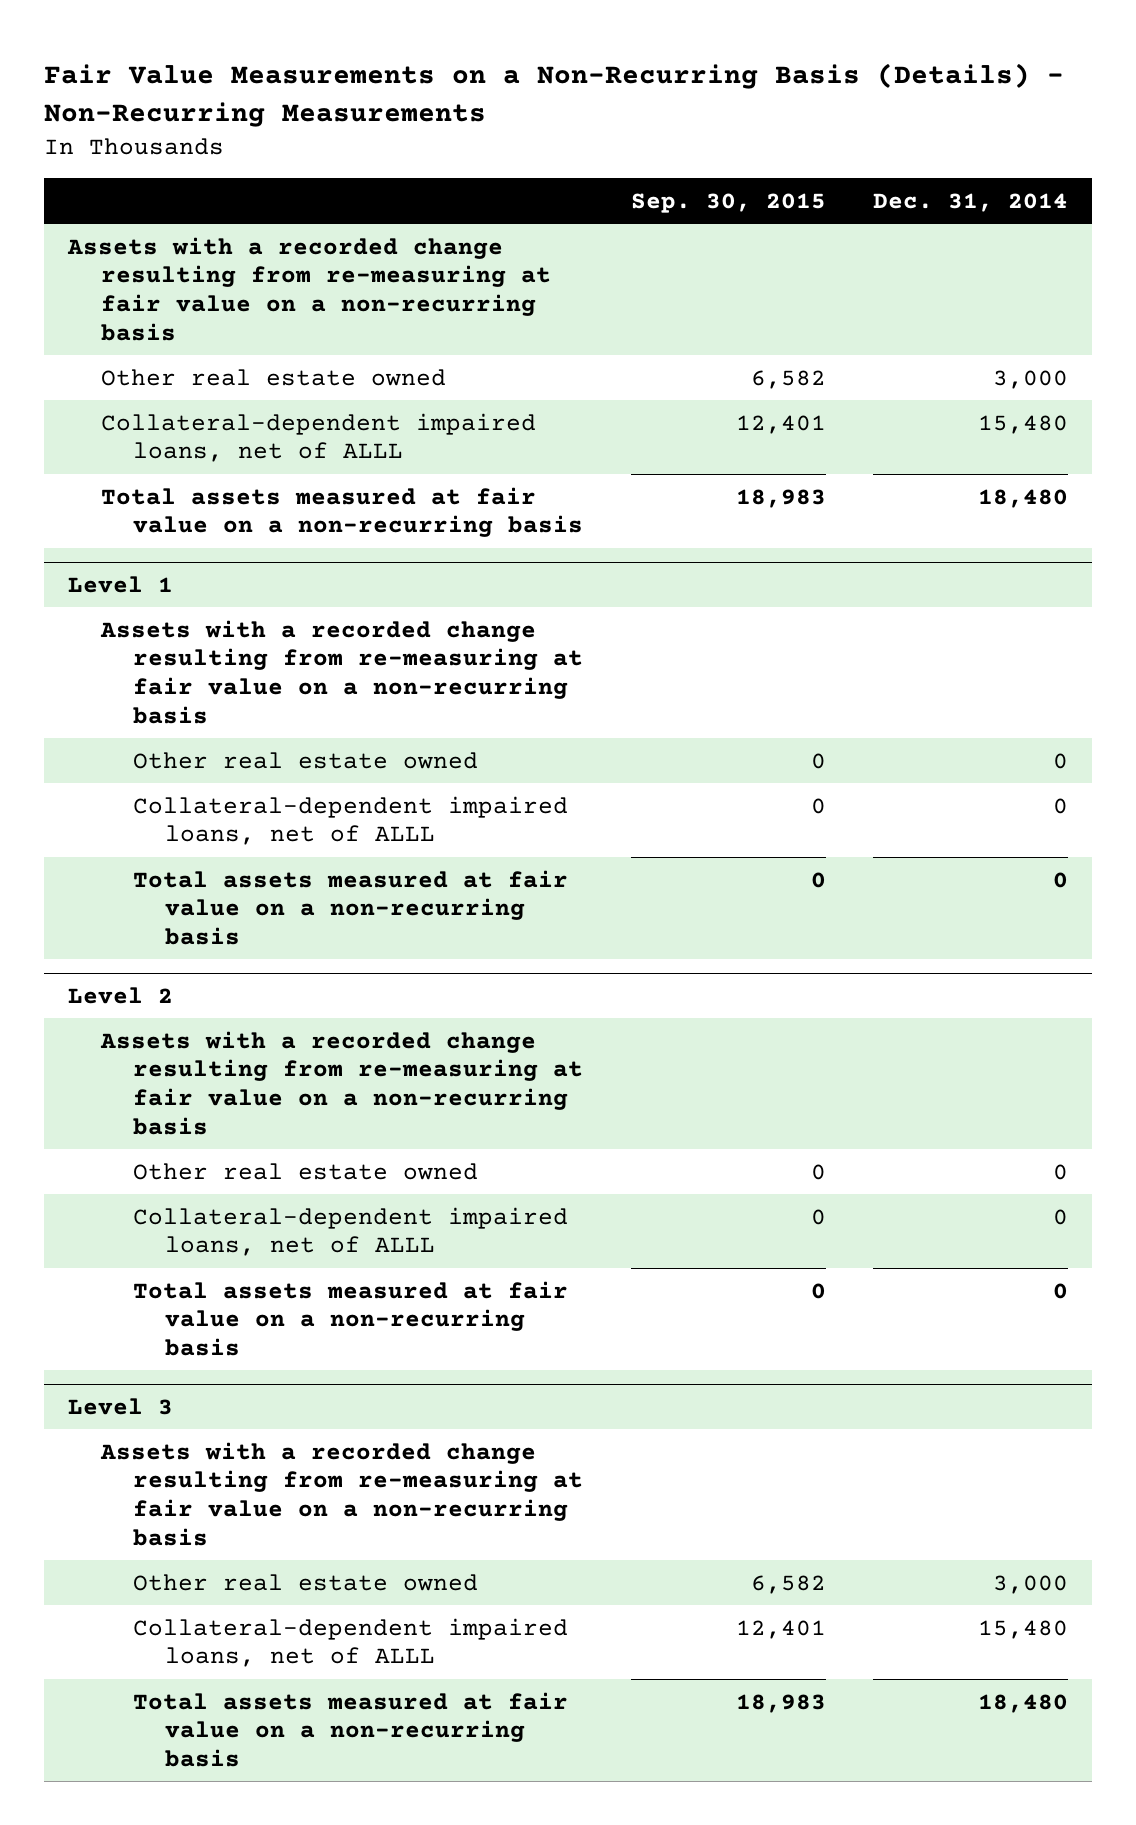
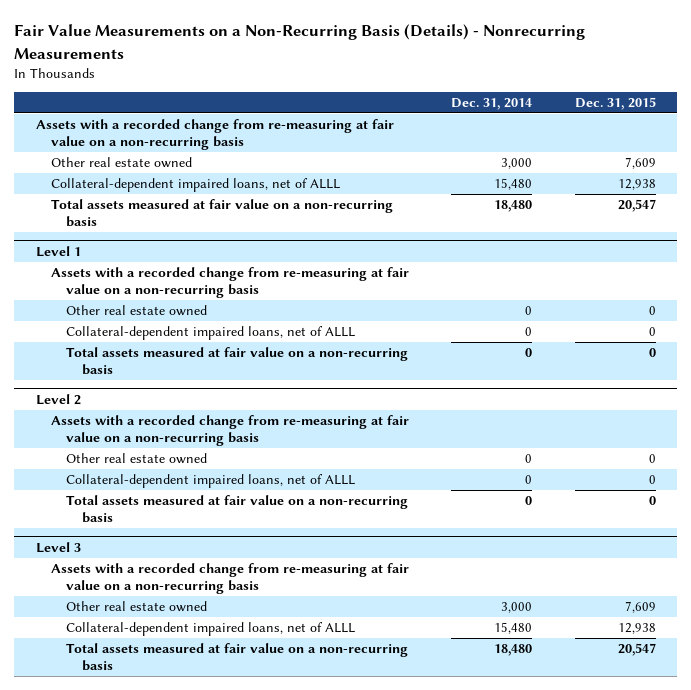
- Fair Value Measurements on a Non-Recurring Basis (Details) - Non-Recurring Measurements
+ Fair Value Measurements on a Non-Recurring Basis (Details) - Nonrecurring Measurements
- | Sep. 30, 2015 | Dec. 31, 2014
+ | Dec. 31, 2014 | Dec. 31, 2015
- Assets with a recorded change resulting from re-measuring at fair value on a non-recurring basis
+ Assets with a recorded change from re-measuring at fair value on a non-recurring basis
@ Level 1
- Assets with a recorded change resulting from re-measuring at fair value on a non-recurring basis
+ Assets with a recorded change from re-measuring at fair value on a non-recurring basis
@ Level 2
- Assets with a recorded change resulting from re-measuring at fair value on a non-recurring basis
+ Assets with a recorded change from re-measuring at fair value on a non-recurring basis
@ Level 3
- Assets with a recorded change resulting from re-measuring at fair value on a non-recurring basis
+ Assets with a recorded change from re-measuring at fair value on a non-recurring basis

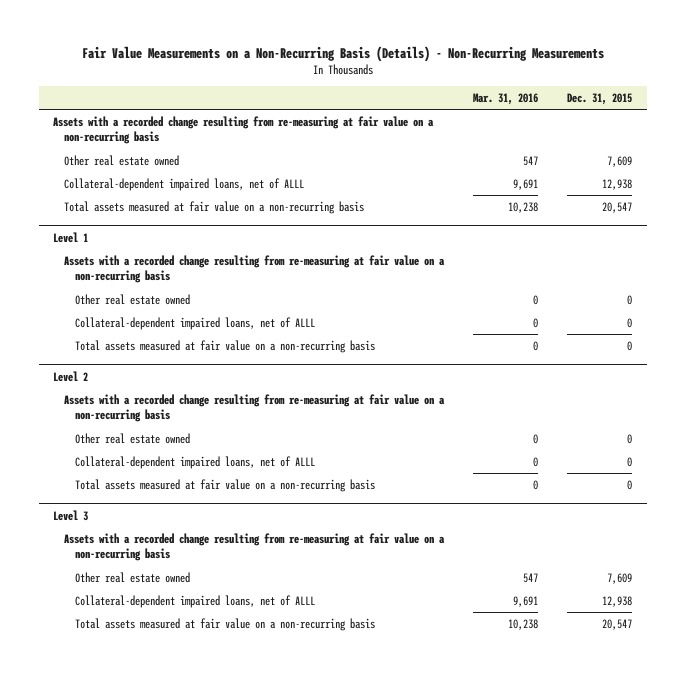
- Fair Value Measurements on a Non-Recurring Basis (Details) - Nonrecurring Measurements
+ Fair Value Measurements on a Non-Recurring Basis (Details) - Non-Recurring Measurements
- | Dec. 31, 2014 | Dec. 31, 2015
+ | Mar. 31, 2016 | Dec. 31, 2015
- Assets with a recorded change from re-measuring at fair value on a non-recurring basis
+ Assets with a recorded change resulting from re-measuring at fair value on a non-recurring basis
@ Level 1
- Assets with a recorded change from re-measuring at fair value on a non-recurring basis
+ Assets with a recorded change resulting from re-measuring at fair value on a non-recurring basis
@ Level 2
- Assets with a recorded change from re-measuring at fair value on a non-recurring basis
+ Assets with a recorded change resulting from re-measuring at fair value on a non-recurring basis
@ Level 3
- Assets with a recorded change from re-measuring at fair value on a non-recurring basis
+ Assets with a recorded change resulting from re-measuring at fair value on a non-recurring basis

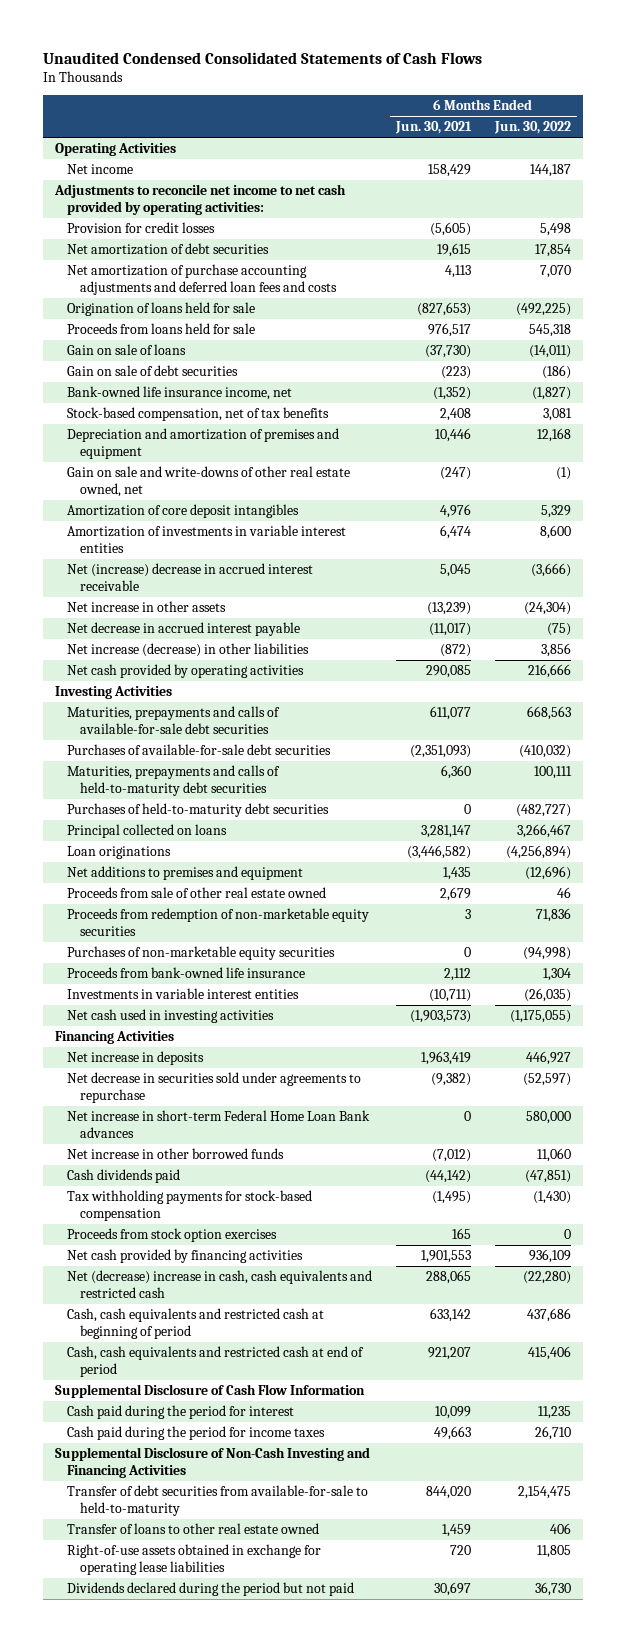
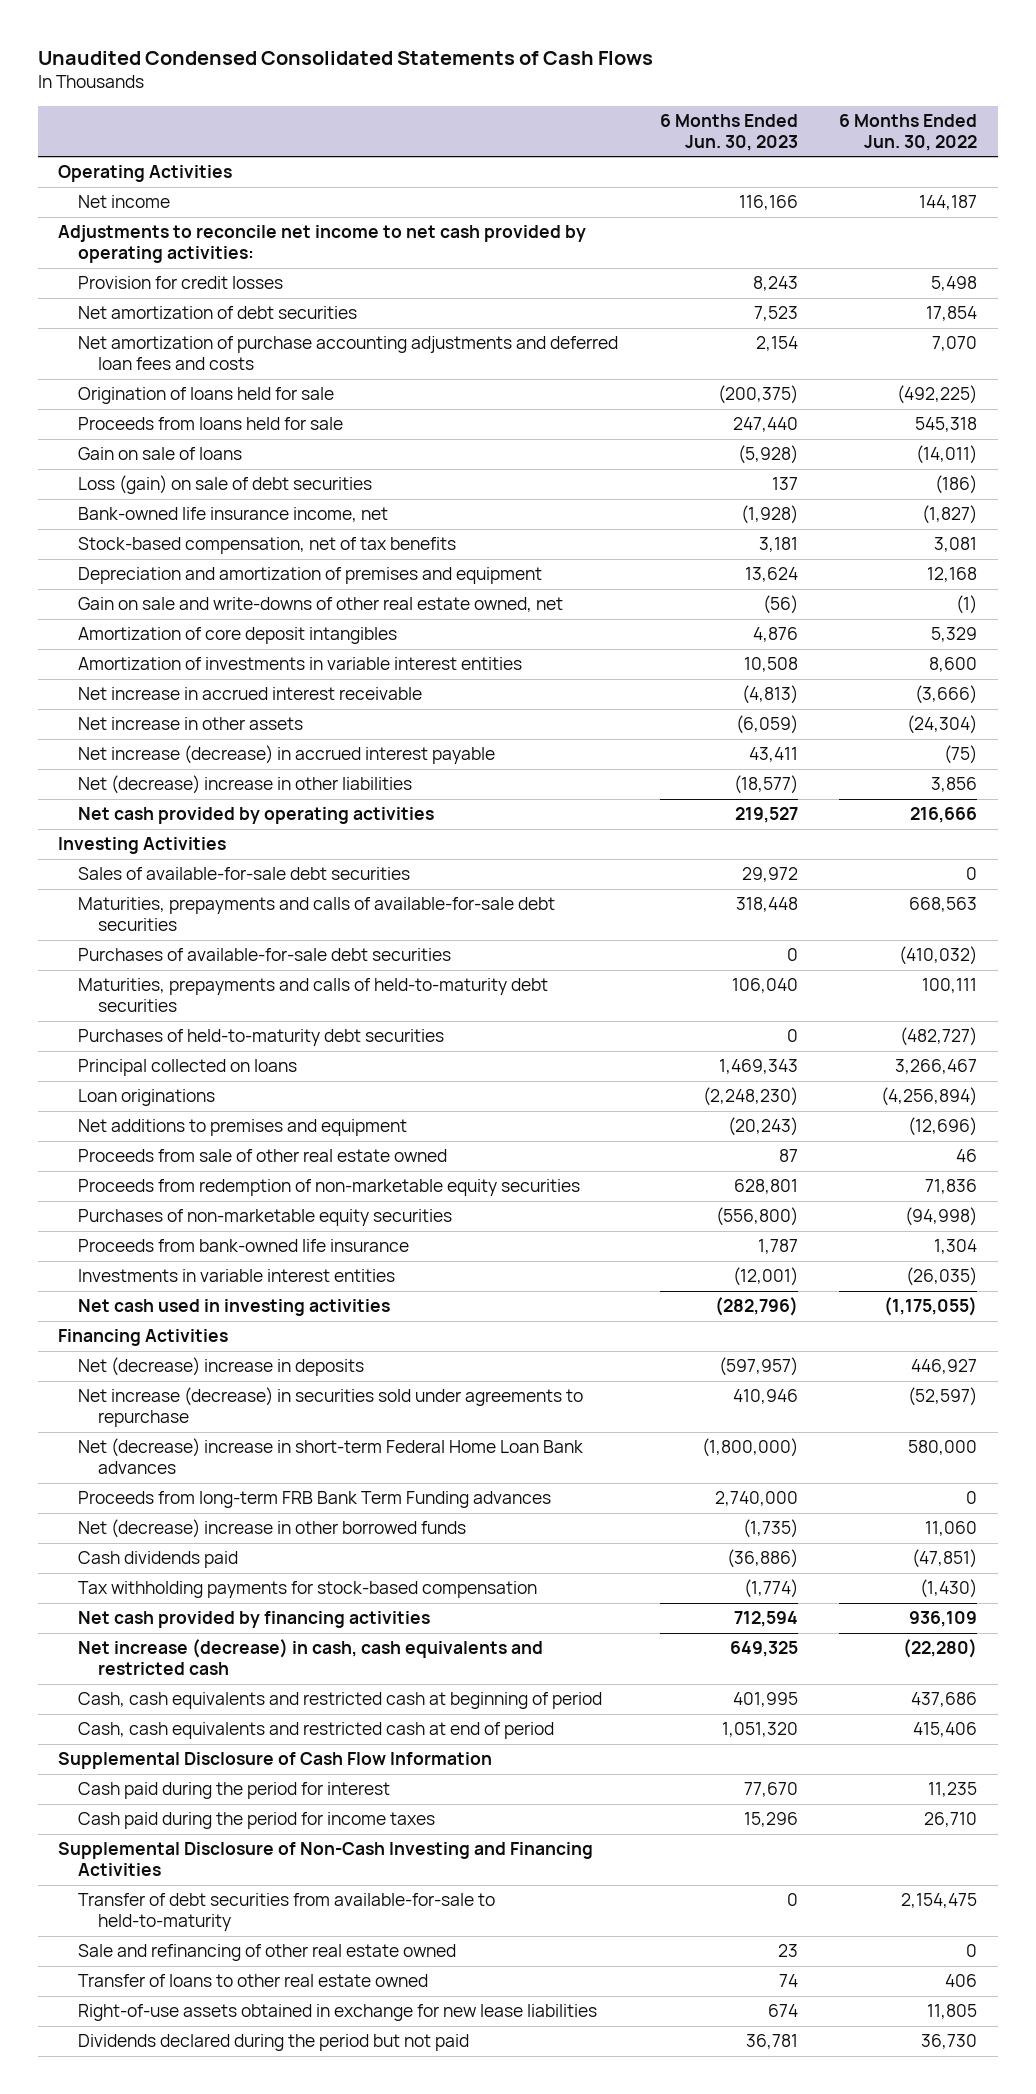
- | 6 Months Ended Jun. 30, 2021 | 6 Months Ended Jun. 30, 2022
+ | 6 Months Ended Jun. 30, 2023 | 6 Months Ended Jun. 30, 2022
- Gain on sale of debt securities | (223) | (186)
+ Loss (gain) on sale of debt securities | 137 | (186)
- Net (increase) decrease in accrued interest receivable | 5,045 | (3,666)
+ Net increase in accrued interest receivable | (4,813) | (3,666)
- Net decrease in accrued interest payable | (11,017) | (75)
- Net increase (decrease) in other liabilities | (872) | 3,856
+ Net increase (decrease) in accrued interest payable | 43,411 | (75)
+ Net (decrease) increase in other liabilities | (18,577) | 3,856
+ Sales of available-for-sale debt securities | 29,972 | 0
- Net increase in deposits | 1,963,419 | 446,927
- Net decrease in securities sold under agreements to repurchase | (9,382) | (52,597)
- Net increase in short-term Federal Home Loan Bank advances | 0 | 580,000
- Net increase in other borrowed funds | (7,012) | 11,060
+ Net (decrease) increase in deposits | (597,957) | 446,927
+ Net increase (decrease) in securities sold under agreements to repurchase | 410,946 | (52,597)
+ Net (decrease) increase in short-term Federal Home Loan Bank advances | (1,800,000) | 580,000
+ Proceeds from long-term FRB Bank Term Funding advances | 2,740,000 | 0
+ Net (decrease) increase in other borrowed funds | (1,735) | 11,060
- Proceeds from stock option exercises | 165 | 0
- Net (decrease) increase in cash, cash equivalents and restricted cash | 288,065 | (22,280)
+ Net increase (decrease) in cash, cash equivalents and restricted cash | 649,325 | (22,280)
+ Sale and refinancing of other real estate owned | 23 | 0
- Right-of-use assets obtained in exchange for operating lease liabilities | 720 | 11,805
+ Right-of-use assets obtained in exchange for new lease liabilities | 674 | 11,805

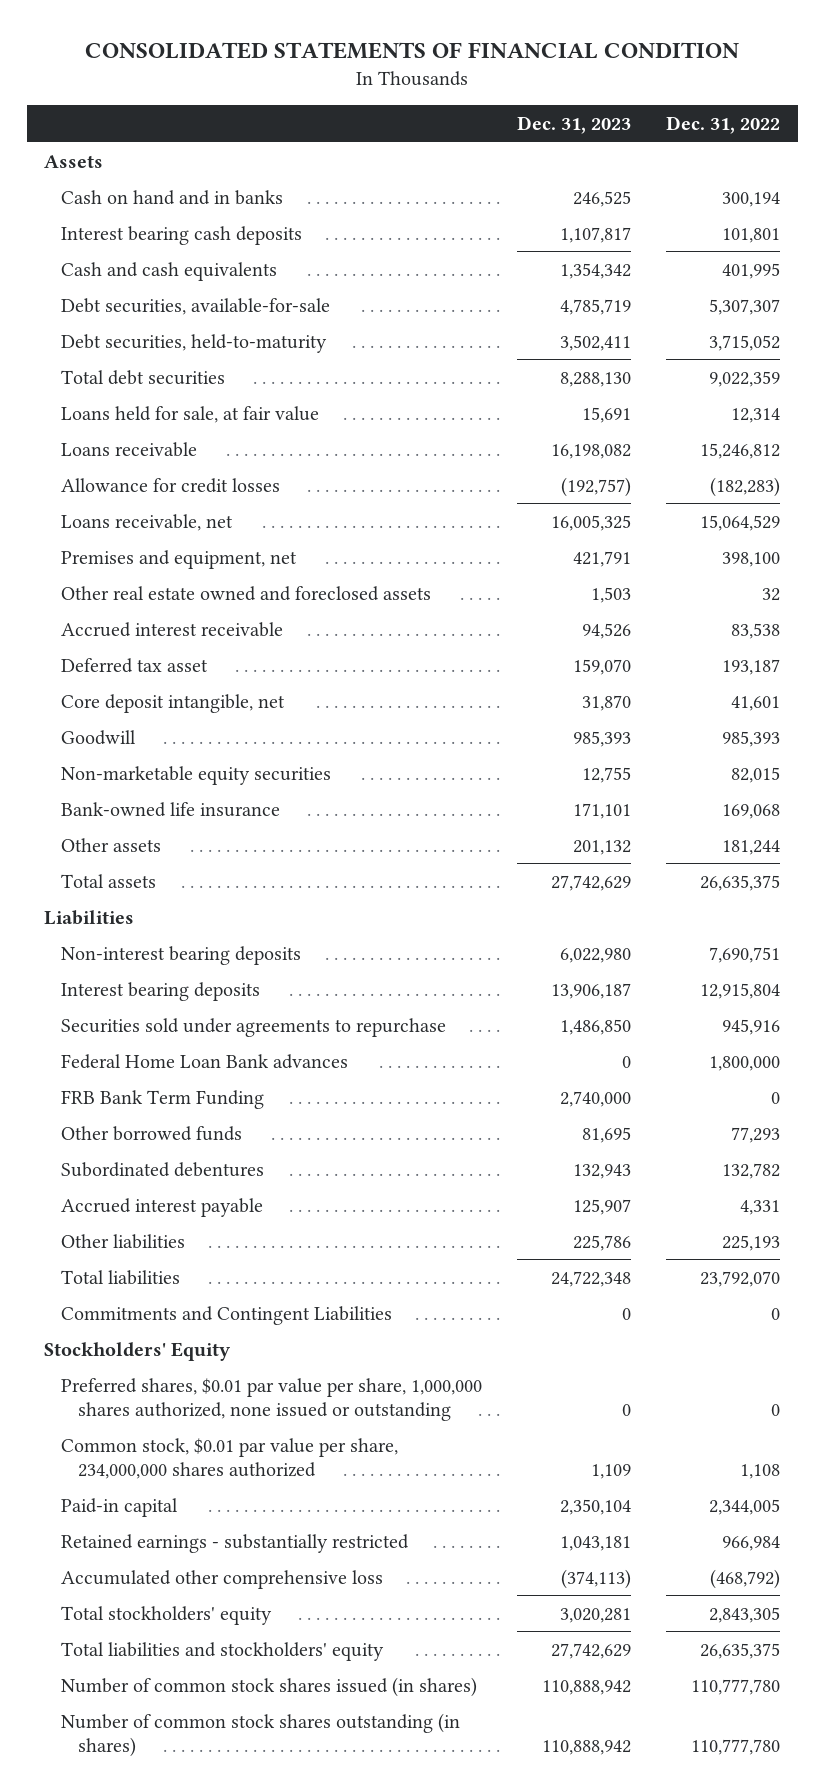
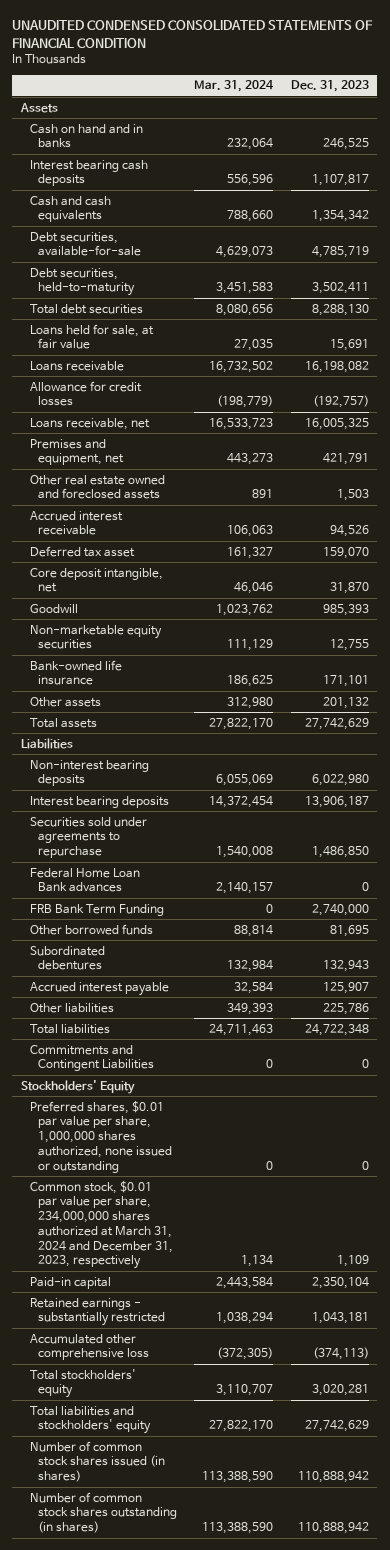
- CONSOLIDATED STATEMENTS OF FINANCIAL CONDITION
+ UNAUDITED CONDENSED CONSOLIDATED STATEMENTS OF FINANCIAL CONDITION
- | Dec. 31, 2023 | Dec. 31, 2022
+ | Mar. 31, 2024 | Dec. 31, 2023
- Common stock, $0.01 par value per share, 234,000,000 shares authorized | 1,109 | 1,108
+ Common stock, $0.01 par value per share, 234,000,000 shares authorized at March 31, 2024 and December 31, 2023, respectively | 1,134 | 1,109

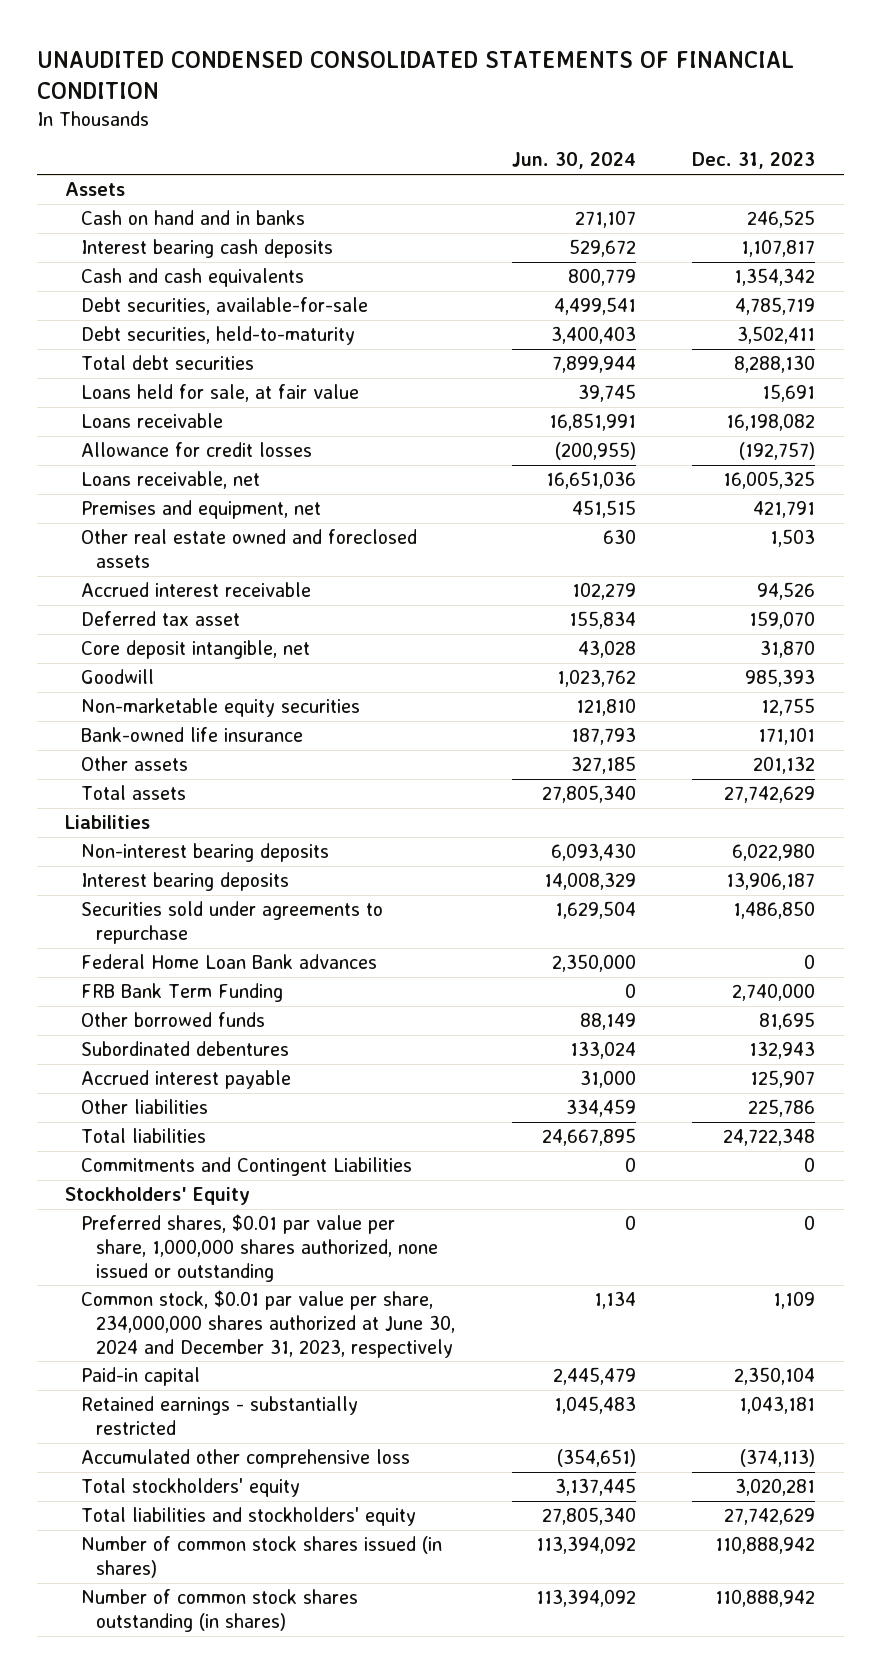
- | Mar. 31, 2024 | Dec. 31, 2023
+ | Jun. 30, 2024 | Dec. 31, 2023
- Common stock, $0.01 par value per share, 234,000,000 shares authorized at March 31, 2024 and December 31, 2023, respectively | 1,134 | 1,109
+ Common stock, $0.01 par value per share, 234,000,000 shares authorized at June 30, 2024 and December 31, 2023, respectively | 1,134 | 1,109

